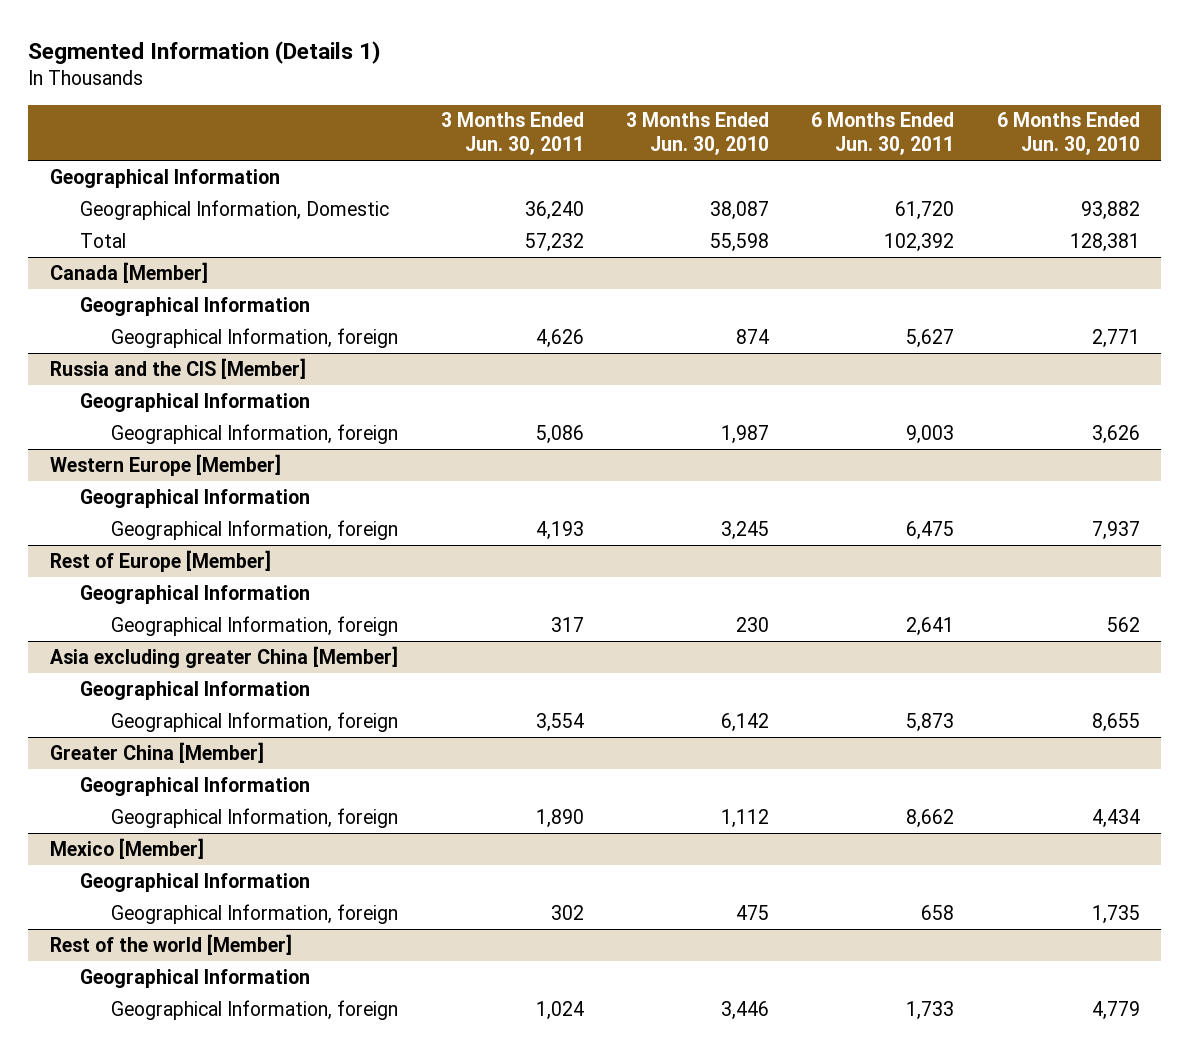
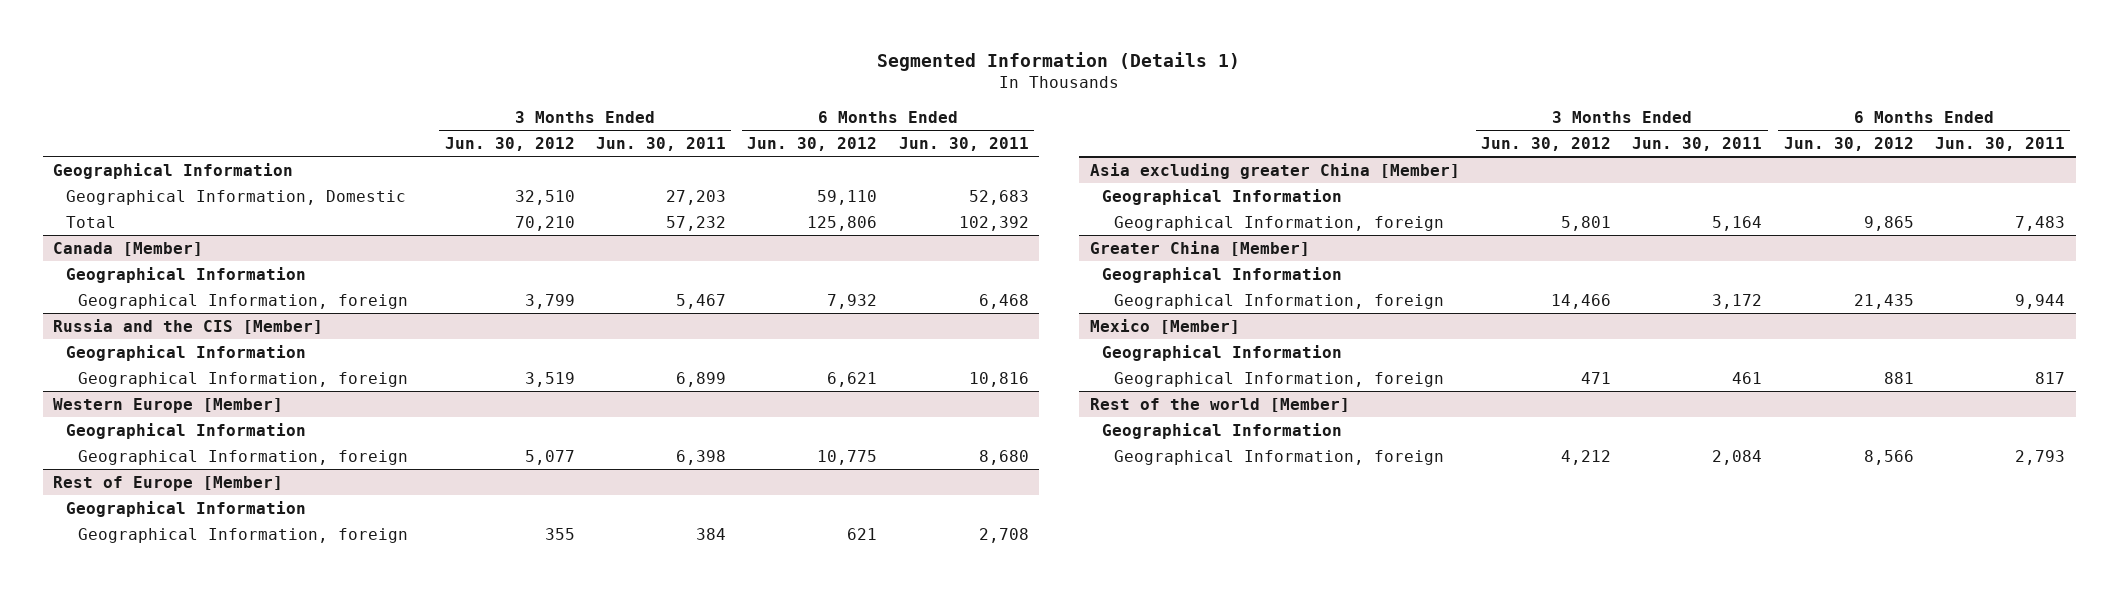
- | 3 Months Ended Jun. 30, 2011 | 3 Months Ended Jun. 30, 2010 | 6 Months Ended Jun. 30, 2011 | 6 Months Ended Jun. 30, 2010
+ | 3 Months Ended Jun. 30, 2012 | 3 Months Ended Jun. 30, 2011 | 6 Months Ended Jun. 30, 2012 | 6 Months Ended Jun. 30, 2011
- Geographical Information, Domestic | 36,240 | 38,087 | 61,720 | 93,882
+ Geographical Information, Domestic | 32,510 | 27,203 | 59,110 | 52,683
@ Canada [Member]
- Geographical Information, foreign | 4,626 | 874 | 5,627 | 2,771
+ Geographical Information, foreign | 3,799 | 5,467 | 7,932 | 6,468
@ Russia and the CIS [Member]
- Geographical Information, foreign | 5,086 | 1,987 | 9,003 | 3,626
+ Geographical Information, foreign | 3,519 | 6,899 | 6,621 | 10,816
@ Western Europe [Member]
- Geographical Information, foreign | 4,193 | 3,245 | 6,475 | 7,937
+ Geographical Information, foreign | 5,077 | 6,398 | 10,775 | 8,680
@ Rest of Europe [Member]
- Geographical Information, foreign | 317 | 230 | 2,641 | 562
+ Geographical Information, foreign | 355 | 384 | 621 | 2,708
@ Asia excluding greater China [Member]
- Geographical Information, foreign | 3,554 | 6,142 | 5,873 | 8,655
+ Geographical Information, foreign | 5,801 | 5,164 | 9,865 | 7,483
@ Greater China [Member]
- Geographical Information, foreign | 1,890 | 1,112 | 8,662 | 4,434
+ Geographical Information, foreign | 14,466 | 3,172 | 21,435 | 9,944
@ Mexico [Member]
- Geographical Information, foreign | 302 | 475 | 658 | 1,735
+ Geographical Information, foreign | 471 | 461 | 881 | 817
@ Rest of the world [Member]
- Geographical Information, foreign | 1,024 | 3,446 | 1,733 | 4,779
+ Geographical Information, foreign | 4,212 | 2,084 | 8,566 | 2,793

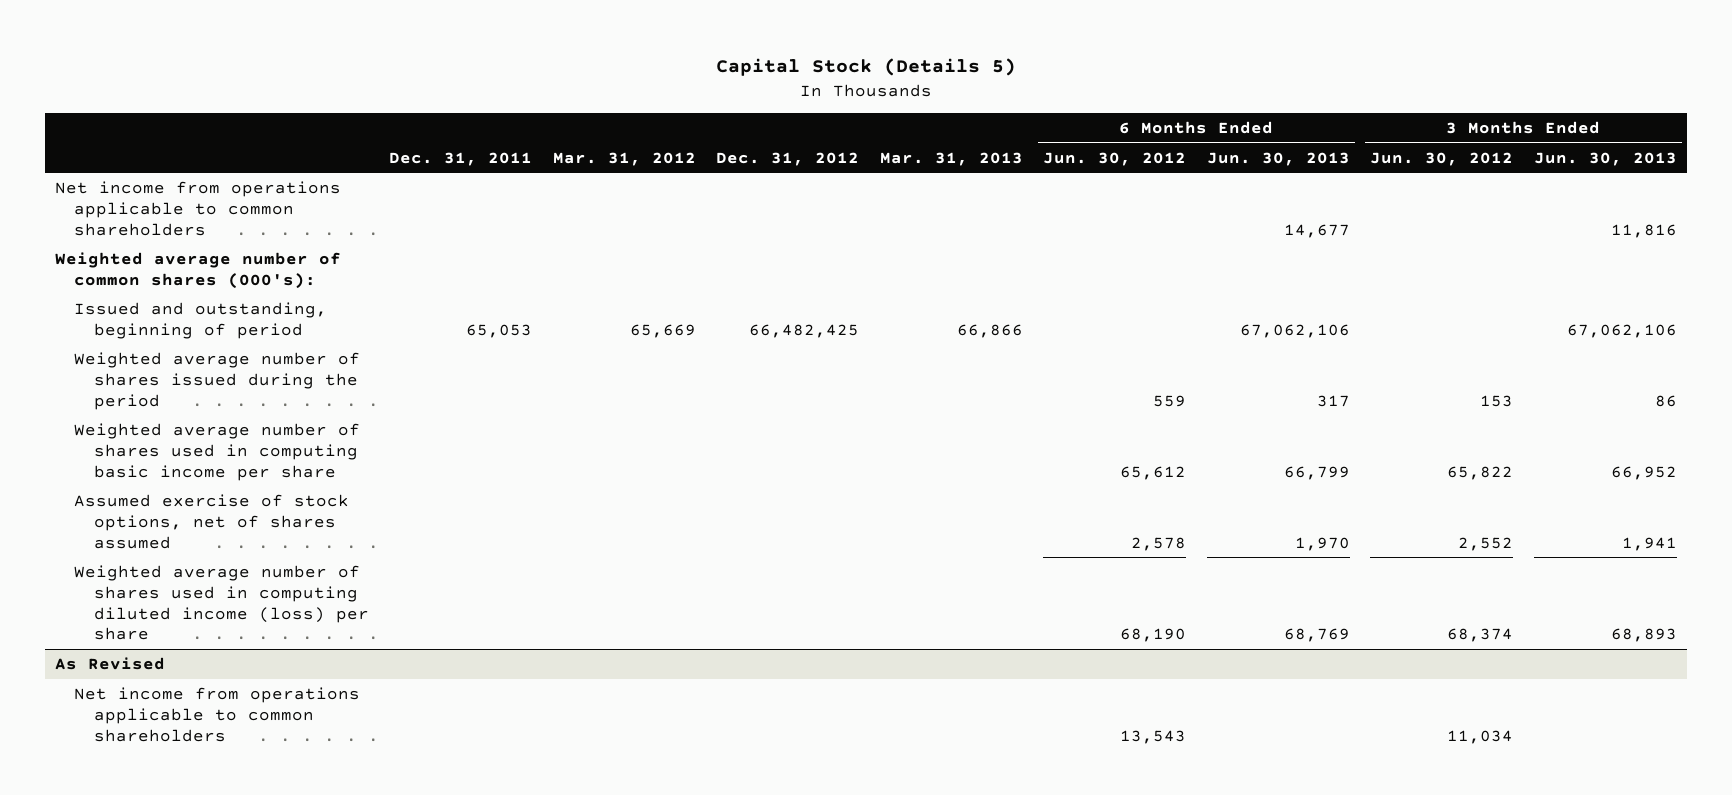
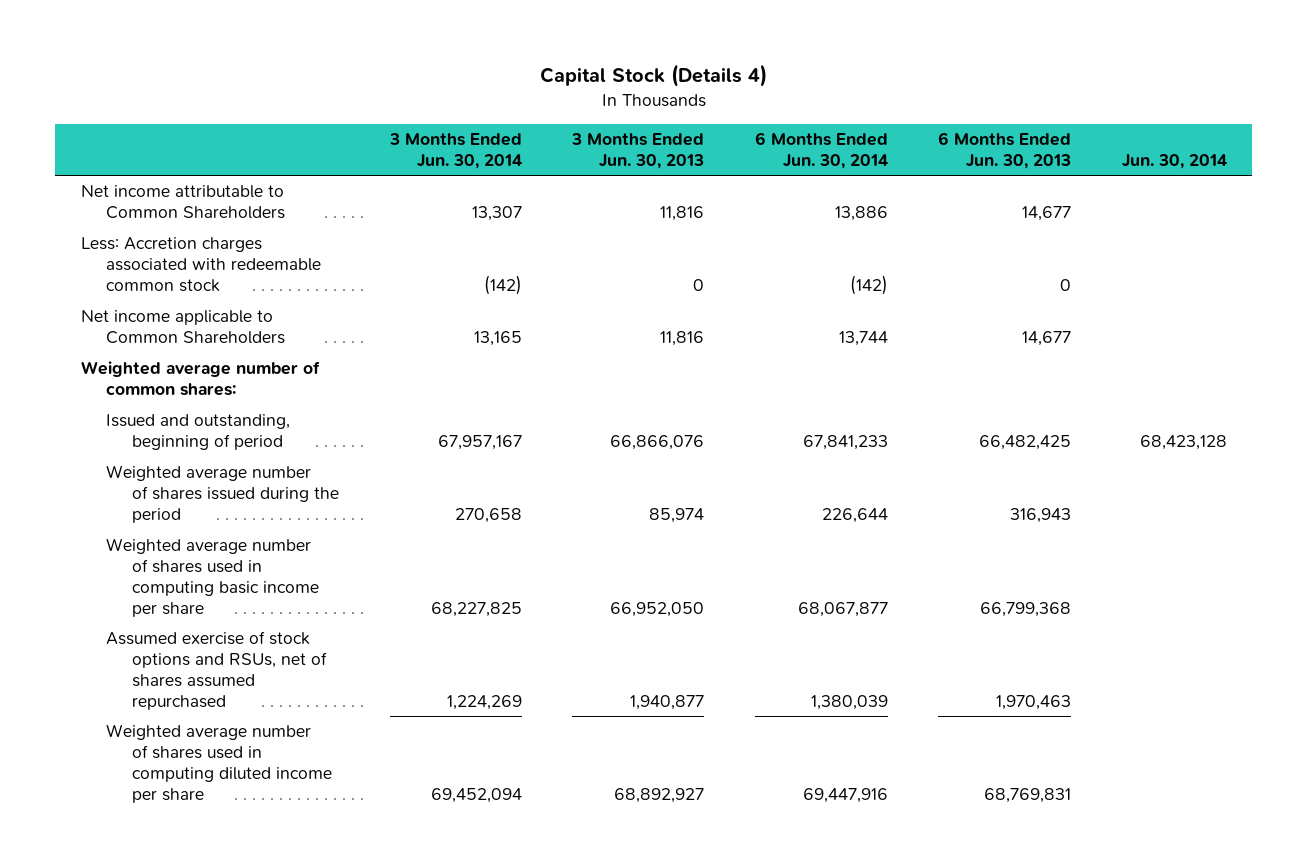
- Capital Stock (Details 5)
+ Capital Stock (Details 4)
- | Dec. 31, 2011 | Mar. 31, 2012 | Dec. 31, 2012 | Mar. 31, 2013 | 6 Months Ended Jun. 30, 2012 | 6 Months Ended Jun. 30, 2013 | 3 Months Ended Jun. 30, 2012 | 3 Months Ended Jun. 30, 2013
+ | 3 Months Ended Jun. 30, 2014 | 3 Months Ended Jun. 30, 2013 | 6 Months Ended Jun. 30, 2014 | 6 Months Ended Jun. 30, 2013 | Jun. 30, 2014
- Net income from operations applicable to common shareholders | | | | | | 14,677 | | 11,816
- Weighted average number of common shares (000's):
- Issued and outstanding, beginning of period | 65,053 | 65,669 | 66,482,425 | 66,866 | | 67,062,106 | | 67,062,106
- Weighted average number of shares issued during the period | | | | | 559 | 317 | 153 | 86
- Weighted average number of shares used in computing basic income per share | | | | | 65,612 | 66,799 | 65,822 | 66,952
- Assumed exercise of stock options, net of shares assumed | | | | | 2,578 | 1,970 | 2,552 | 1,941
- Weighted average number of shares used in computing diluted income (loss) per share | | | | | 68,190 | 68,769 | 68,374 | 68,893
- As Revised
- Net income from operations applicable to common shareholders | | | | | 13,543 | | 11,034 |
+ Net income attributable to Common Shareholders | 13,307 | 11,816 | 13,886 | 14,677 |
+ Less: Accretion charges associated with redeemable common stock | (142) | 0 | (142) | 0 |
+ Net income applicable to Common Shareholders | 13,165 | 11,816 | 13,744 | 14,677 |
+ Weighted average number of common shares:
+ Issued and outstanding, beginning of period | 67,957,167 | 66,866,076 | 67,841,233 | 66,482,425 | 68,423,128
+ Weighted average number of shares issued during the period | 270,658 | 85,974 | 226,644 | 316,943 |
+ Weighted average number of shares used in computing basic income per share | 68,227,825 | 66,952,050 | 68,067,877 | 66,799,368 |
+ Assumed exercise of stock options and RSUs, net of shares assumed repurchased | 1,224,269 | 1,940,877 | 1,380,039 | 1,970,463 |
+ Weighted average number of shares used in computing diluted income per share | 69,452,094 | 68,892,927 | 69,447,916 | 68,769,831 |

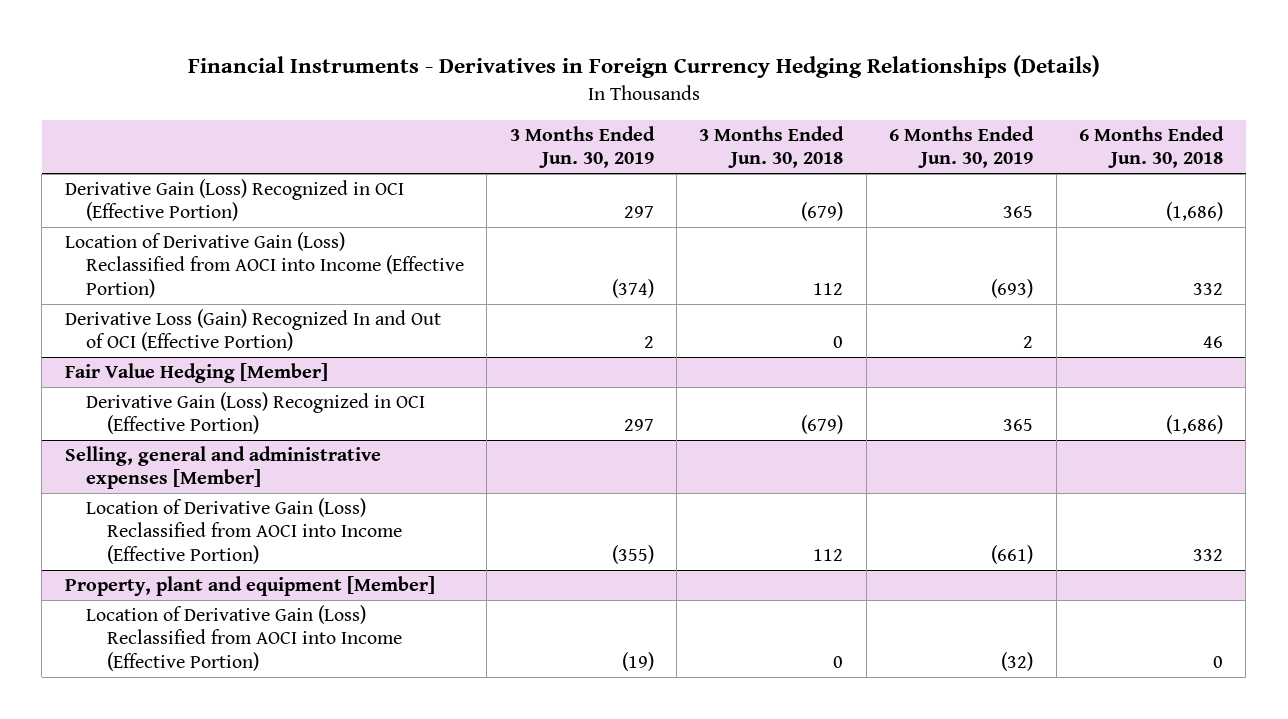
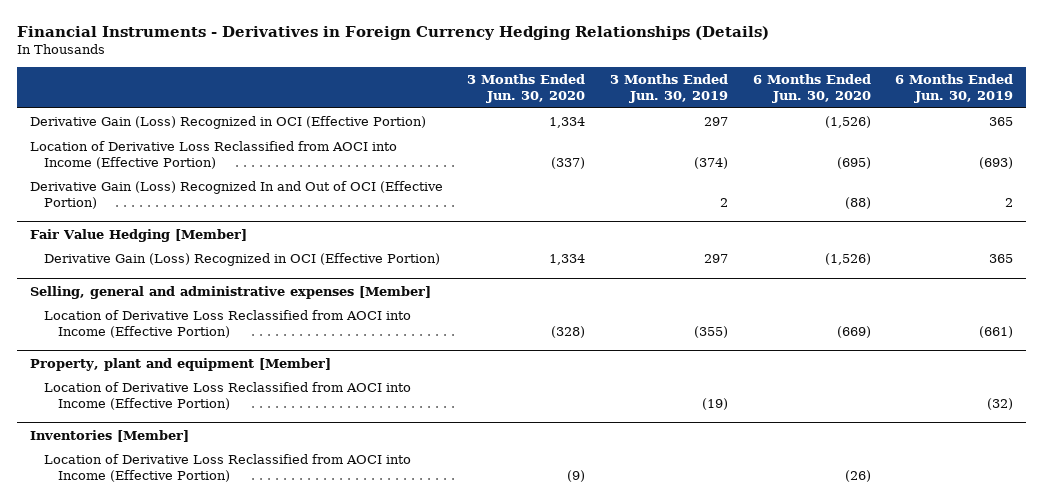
- | 3 Months Ended Jun. 30, 2019 | 3 Months Ended Jun. 30, 2018 | 6 Months Ended Jun. 30, 2019 | 6 Months Ended Jun. 30, 2018
+ | 3 Months Ended Jun. 30, 2020 | 3 Months Ended Jun. 30, 2019 | 6 Months Ended Jun. 30, 2020 | 6 Months Ended Jun. 30, 2019
- Location of Derivative Gain (Loss) Reclassified from AOCI into Income (Effective Portion) | (374) | 112 | (693) | 332
- Derivative Loss (Gain) Recognized In and Out of OCI (Effective Portion) | 2 | 0 | 2 | 46
+ Location of Derivative Loss Reclassified from AOCI into Income (Effective Portion) | (337) | (374) | (695) | (693)
+ Derivative Gain (Loss) Recognized In and Out of OCI (Effective Portion) | | 2 | (88) | 2
@ Selling, general and administrative expenses [Member]
- Location of Derivative Gain (Loss) Reclassified from AOCI into Income (Effective Portion) | (355) | 112 | (661) | 332
+ Location of Derivative Loss Reclassified from AOCI into Income (Effective Portion) | (328) | (355) | (669) | (661)
@ Property, plant and equipment [Member]
- Location of Derivative Gain (Loss) Reclassified from AOCI into Income (Effective Portion) | (19) | 0 | (32) | 0
+ Location of Derivative Loss Reclassified from AOCI into Income (Effective Portion) | | (19) | | (32)
+ Inventories [Member]
+ Location of Derivative Loss Reclassified from AOCI into Income (Effective Portion) | (9) | | (26) |

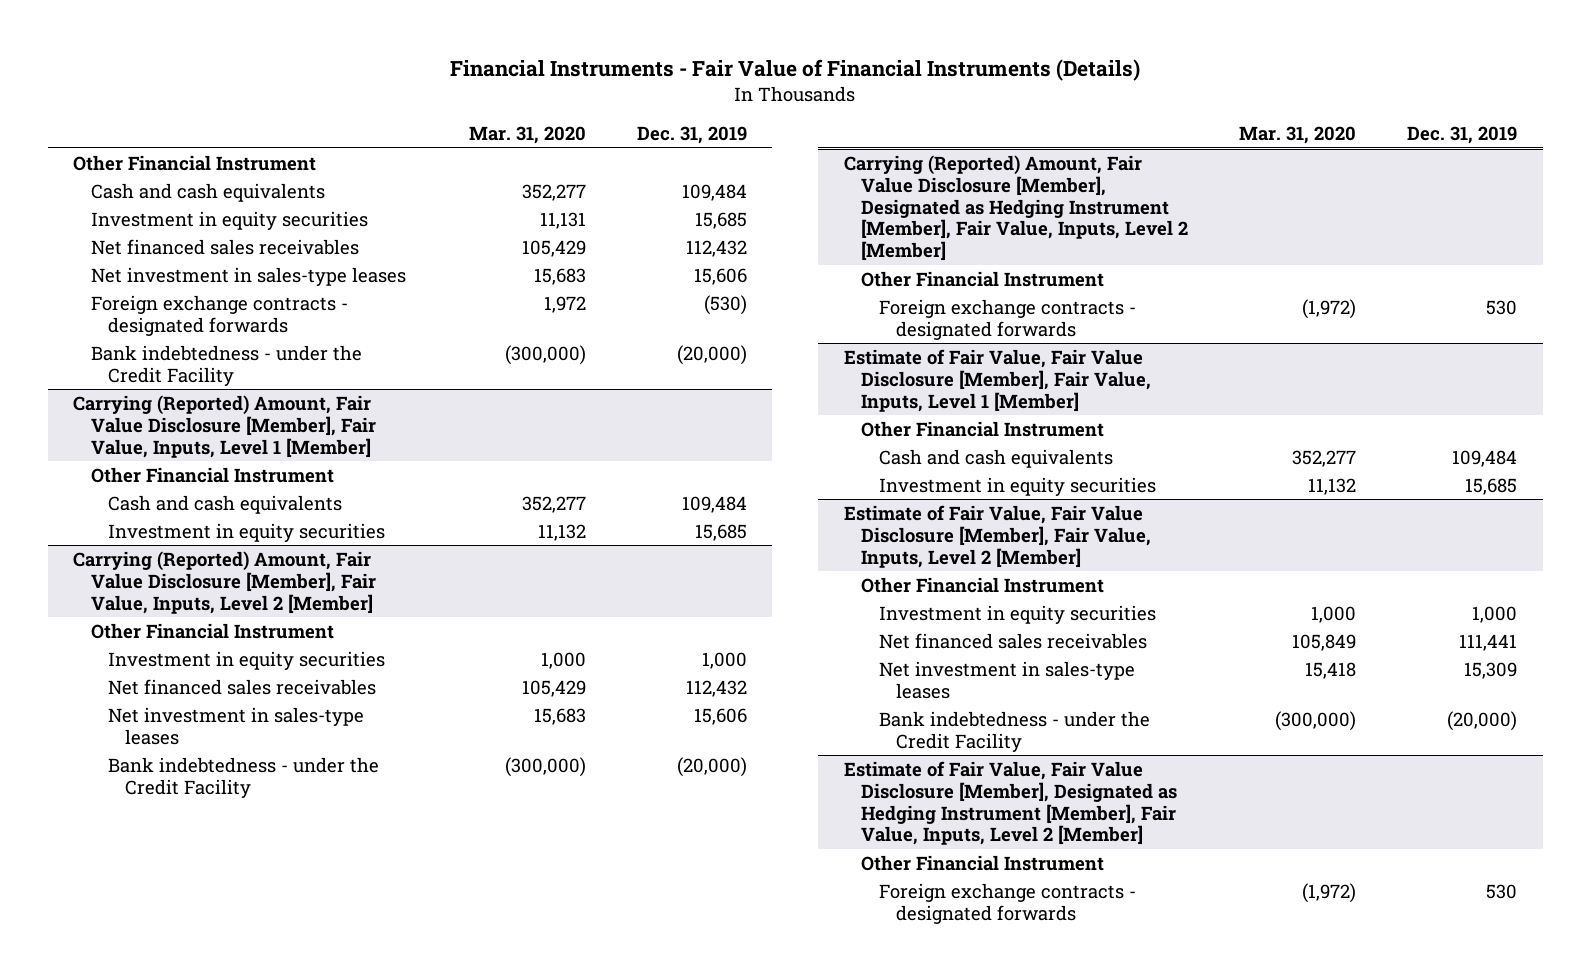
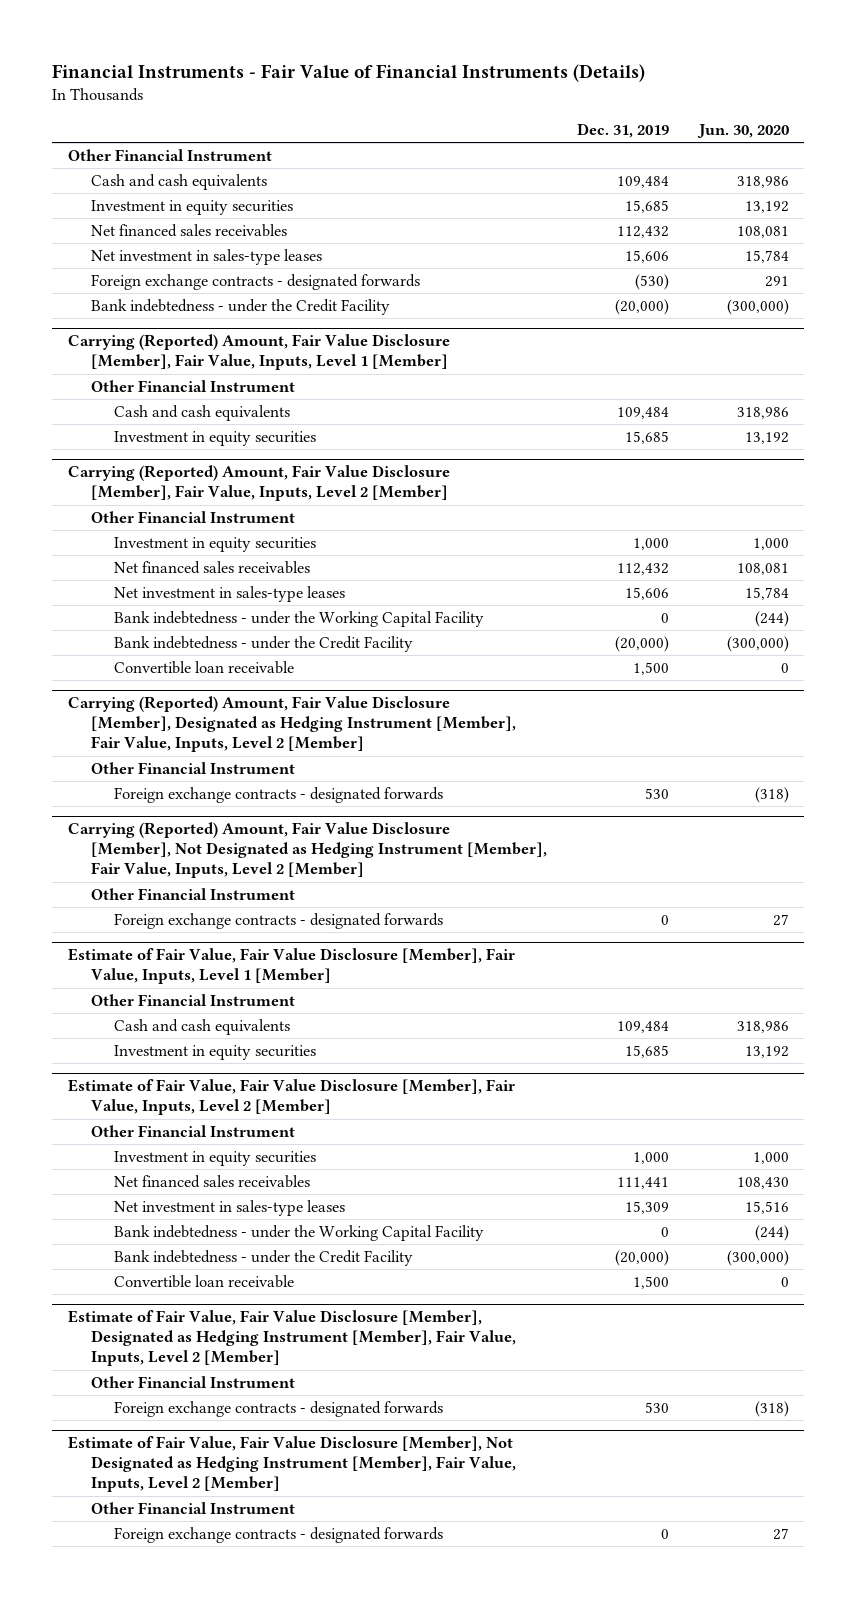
- | Mar. 31, 2020 | Dec. 31, 2019
+ | Dec. 31, 2019 | Jun. 30, 2020
@ Carrying (Reported) Amount, Fair Value Disclosure [Member], Fair Value, Inputs, Level 2 [Member]
+ Bank indebtedness - under the Working Capital Facility | 0 | (244)
+ Convertible loan receivable | 1,500 | 0
+ Carrying (Reported) Amount, Fair Value Disclosure [Member], Not Designated as Hedging Instrument [Member], Fair Value, Inputs, Level 2 [Member]
+ Other Financial Instrument
+ Foreign exchange contracts - designated forwards | 0 | 27
@ Estimate of Fair Value, Fair Value Disclosure [Member], Fair Value, Inputs, Level 2 [Member]
+ Bank indebtedness - under the Working Capital Facility | 0 | (244)
+ Convertible loan receivable | 1,500 | 0
+ Estimate of Fair Value, Fair Value Disclosure [Member], Not Designated as Hedging Instrument [Member], Fair Value, Inputs, Level 2 [Member]
+ Other Financial Instrument
+ Foreign exchange contracts - designated forwards | 0 | 27

